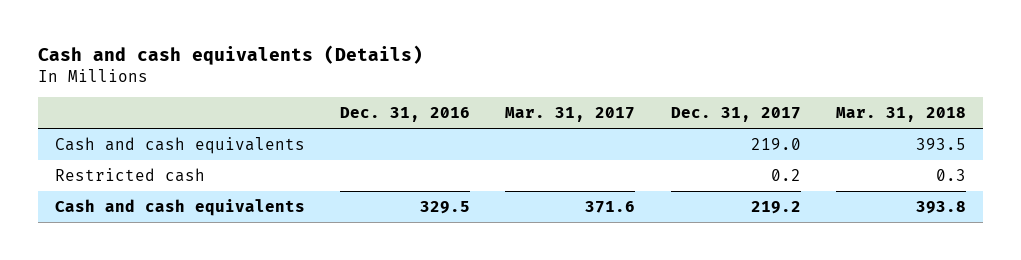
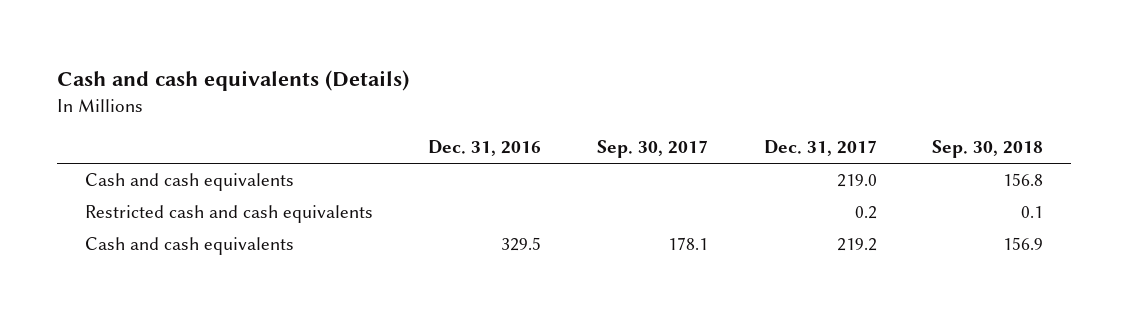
- | Dec. 31, 2016 | Mar. 31, 2017 | Dec. 31, 2017 | Mar. 31, 2018
+ | Dec. 31, 2016 | Sep. 30, 2017 | Dec. 31, 2017 | Sep. 30, 2018
- Restricted cash | | | 0.2 | 0.3
+ Restricted cash and cash equivalents | | | 0.2 | 0.1

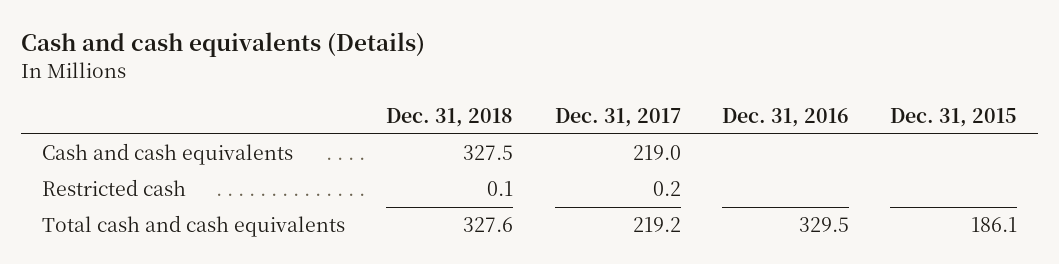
- | Dec. 31, 2016 | Sep. 30, 2017 | Dec. 31, 2017 | Sep. 30, 2018
+ | Dec. 31, 2018 | Dec. 31, 2017 | Dec. 31, 2016 | Dec. 31, 2015
- Restricted cash and cash equivalents | | | 0.2 | 0.1
- Cash and cash equivalents | 329.5 | 178.1 | 219.2 | 156.9
+ Restricted cash | 0.1 | 0.2 | |
+ Total cash and cash equivalents | 327.6 | 219.2 | 329.5 | 186.1

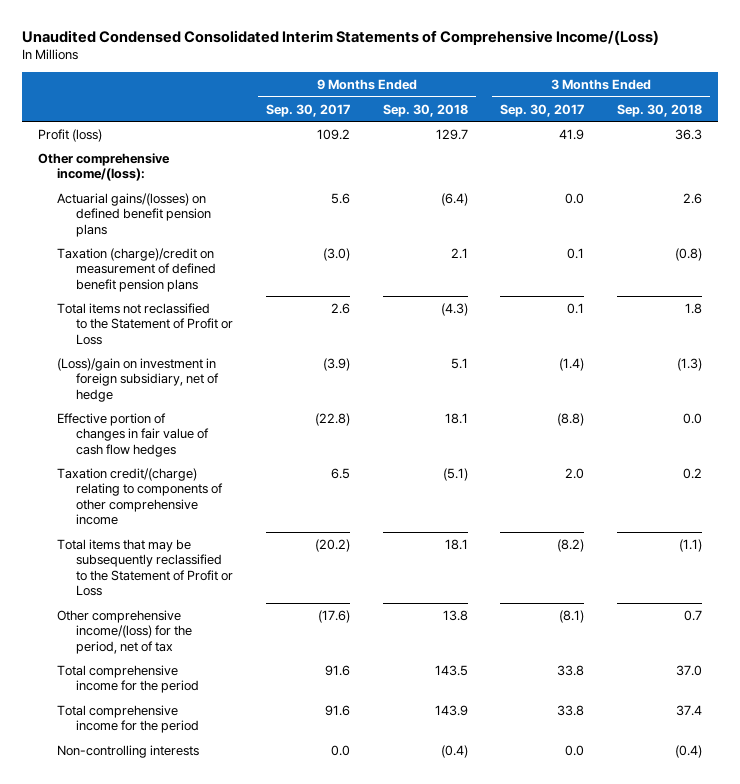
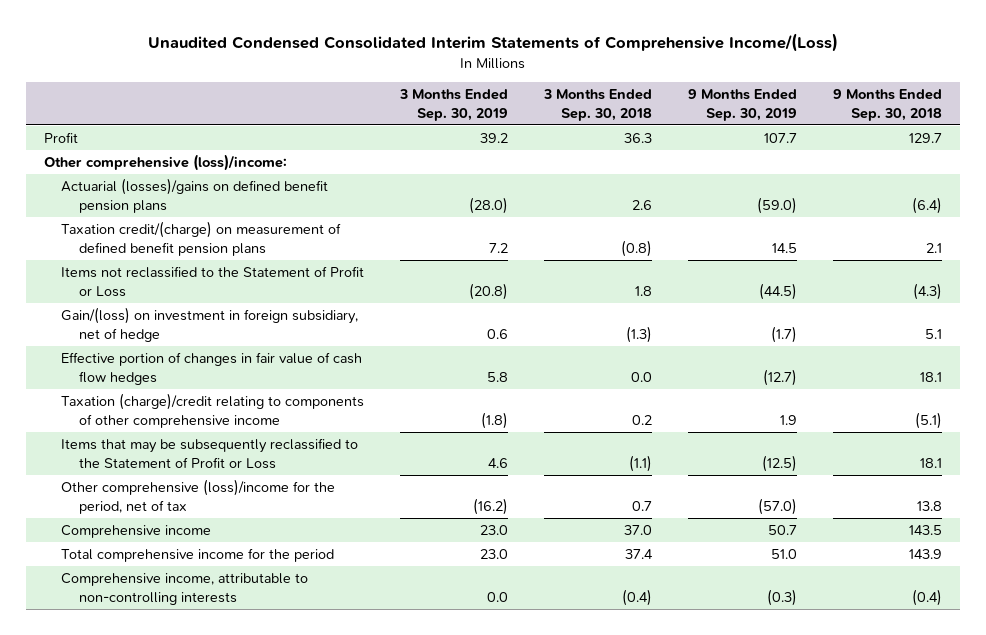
- | 9 Months Ended Sep. 30, 2017 | 9 Months Ended Sep. 30, 2018 | 3 Months Ended Sep. 30, 2017 | 3 Months Ended Sep. 30, 2018
+ | 3 Months Ended Sep. 30, 2019 | 3 Months Ended Sep. 30, 2018 | 9 Months Ended Sep. 30, 2019 | 9 Months Ended Sep. 30, 2018
- Profit (loss) | 109.2 | 129.7 | 41.9 | 36.3
- Other comprehensive income/(loss):
- Actuarial gains/(losses) on defined benefit pension plans | 5.6 | (6.4) | 0.0 | 2.6
- Taxation (charge)/credit on measurement of defined benefit pension plans | (3.0) | 2.1 | 0.1 | (0.8)
- Total items not reclassified to the Statement of Profit or Loss | 2.6 | (4.3) | 0.1 | 1.8
- (Loss)/gain on investment in foreign subsidiary, net of hedge | (3.9) | 5.1 | (1.4) | (1.3)
+ Profit | 39.2 | 36.3 | 107.7 | 129.7
+ Other comprehensive (loss)/income:
+ Actuarial (losses)/gains on defined benefit pension plans | (28.0) | 2.6 | (59.0) | (6.4)
+ Taxation credit/(charge) on measurement of defined benefit pension plans | 7.2 | (0.8) | 14.5 | 2.1
+ Items not reclassified to the Statement of Profit or Loss | (20.8) | 1.8 | (44.5) | (4.3)
+ Gain/(loss) on investment in foreign subsidiary, net of hedge | 0.6 | (1.3) | (1.7) | 5.1
- Taxation credit/(charge) relating to components of other comprehensive income | 6.5 | (5.1) | 2.0 | 0.2
- Total items that may be subsequently reclassified to the Statement of Profit or Loss | (20.2) | 18.1 | (8.2) | (1.1)
- Other comprehensive income/(loss) for the period, net of tax | (17.6) | 13.8 | (8.1) | 0.7
- Total comprehensive income for the period | 91.6 | 143.5 | 33.8 | 37.0
+ Taxation (charge)/credit relating to components of other comprehensive income | (1.8) | 0.2 | 1.9 | (5.1)
+ Items that may be subsequently reclassified to the Statement of Profit or Loss | 4.6 | (1.1) | (12.5) | 18.1
+ Other comprehensive (loss)/income for the period, net of tax | (16.2) | 0.7 | (57.0) | 13.8
+ Comprehensive income | 23.0 | 37.0 | 50.7 | 143.5
- Non-controlling interests | 0.0 | (0.4) | 0.0 | (0.4)
+ Comprehensive income, attributable to non-controlling interests | 0.0 | (0.4) | (0.3) | (0.4)

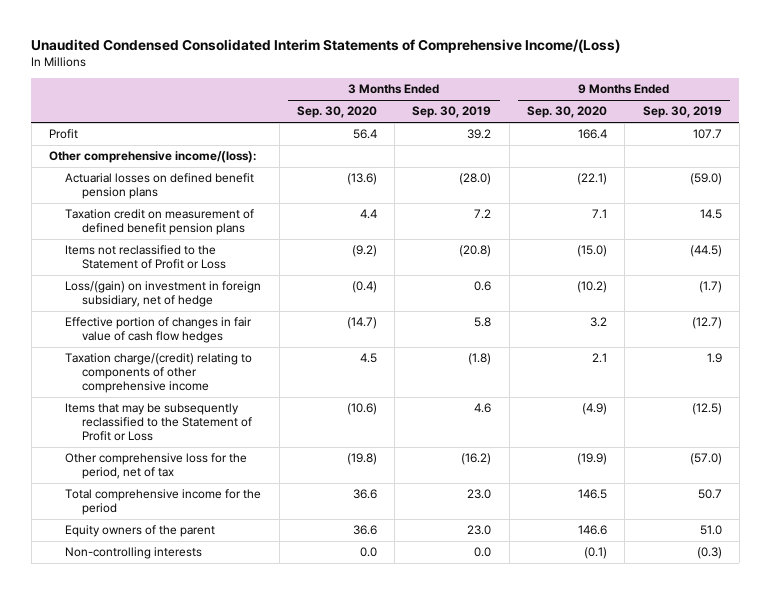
- | 3 Months Ended Sep. 30, 2019 | 3 Months Ended Sep. 30, 2018 | 9 Months Ended Sep. 30, 2019 | 9 Months Ended Sep. 30, 2018
+ | 3 Months Ended Sep. 30, 2020 | 3 Months Ended Sep. 30, 2019 | 9 Months Ended Sep. 30, 2020 | 9 Months Ended Sep. 30, 2019
- Other comprehensive (loss)/income:
- Actuarial (losses)/gains on defined benefit pension plans | (28.0) | 2.6 | (59.0) | (6.4)
- Taxation credit/(charge) on measurement of defined benefit pension plans | 7.2 | (0.8) | 14.5 | 2.1
+ Other comprehensive income/(loss):
+ Actuarial losses on defined benefit pension plans | (13.6) | (28.0) | (22.1) | (59.0)
+ Taxation credit on measurement of defined benefit pension plans | 4.4 | 7.2 | 7.1 | 14.5
- Gain/(loss) on investment in foreign subsidiary, net of hedge | 0.6 | (1.3) | (1.7) | 5.1
+ Loss/(gain) on investment in foreign subsidiary, net of hedge | (0.4) | 0.6 | (10.2) | (1.7)
- Taxation (charge)/credit relating to components of other comprehensive income | (1.8) | 0.2 | 1.9 | (5.1)
+ Taxation charge/(credit) relating to components of other comprehensive income | 4.5 | (1.8) | 2.1 | 1.9
- Other comprehensive (loss)/income for the period, net of tax | (16.2) | 0.7 | (57.0) | 13.8
- Comprehensive income | 23.0 | 37.0 | 50.7 | 143.5
- Total comprehensive income for the period | 23.0 | 37.4 | 51.0 | 143.9
- Comprehensive income, attributable to non-controlling interests | 0.0 | (0.4) | (0.3) | (0.4)
+ Other comprehensive loss for the period, net of tax | (19.8) | (16.2) | (19.9) | (57.0)
+ Total comprehensive income for the period | 36.6 | 23.0 | 146.5 | 50.7
+ Equity owners of the parent | 36.6 | 23.0 | 146.6 | 51.0
+ Non-controlling interests | 0.0 | 0.0 | (0.1) | (0.3)

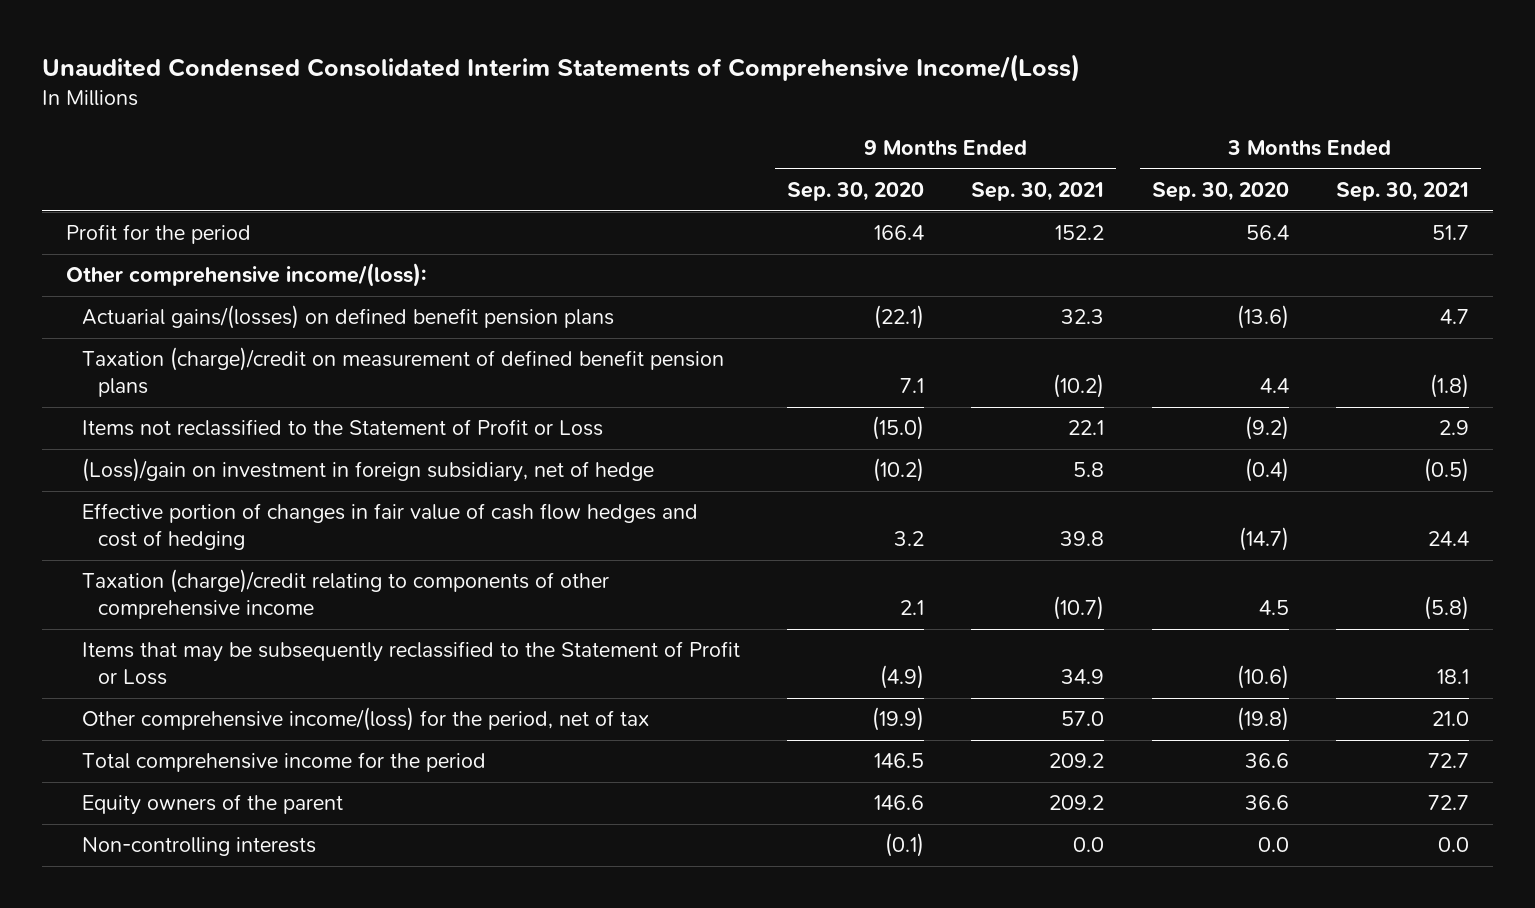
- | 3 Months Ended Sep. 30, 2020 | 3 Months Ended Sep. 30, 2019 | 9 Months Ended Sep. 30, 2020 | 9 Months Ended Sep. 30, 2019
+ | 9 Months Ended Sep. 30, 2020 | 9 Months Ended Sep. 30, 2021 | 3 Months Ended Sep. 30, 2020 | 3 Months Ended Sep. 30, 2021
- Profit | 56.4 | 39.2 | 166.4 | 107.7
+ Profit for the period | 166.4 | 152.2 | 56.4 | 51.7
- Actuarial losses on defined benefit pension plans | (13.6) | (28.0) | (22.1) | (59.0)
- Taxation credit on measurement of defined benefit pension plans | 4.4 | 7.2 | 7.1 | 14.5
+ Actuarial gains/(losses) on defined benefit pension plans | (22.1) | 32.3 | (13.6) | 4.7
+ Taxation (charge)/credit on measurement of defined benefit pension plans | 7.1 | (10.2) | 4.4 | (1.8)
- Loss/(gain) on investment in foreign subsidiary, net of hedge | (0.4) | 0.6 | (10.2) | (1.7)
- Effective portion of changes in fair value of cash flow hedges | (14.7) | 5.8 | 3.2 | (12.7)
- Taxation charge/(credit) relating to components of other comprehensive income | 4.5 | (1.8) | 2.1 | 1.9
+ (Loss)/gain on investment in foreign subsidiary, net of hedge | (10.2) | 5.8 | (0.4) | (0.5)
+ Effective portion of changes in fair value of cash flow hedges and cost of hedging | 3.2 | 39.8 | (14.7) | 24.4
+ Taxation (charge)/credit relating to components of other comprehensive income | 2.1 | (10.7) | 4.5 | (5.8)
- Other comprehensive loss for the period, net of tax | (19.8) | (16.2) | (19.9) | (57.0)
+ Other comprehensive income/(loss) for the period, net of tax | (19.9) | 57.0 | (19.8) | 21.0

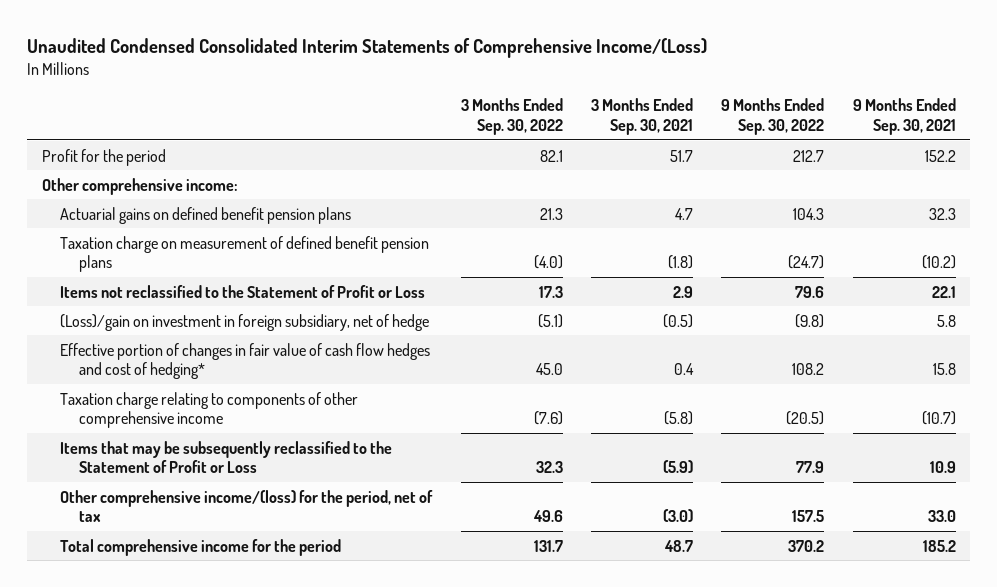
- | 9 Months Ended Sep. 30, 2020 | 9 Months Ended Sep. 30, 2021 | 3 Months Ended Sep. 30, 2020 | 3 Months Ended Sep. 30, 2021
+ | 3 Months Ended Sep. 30, 2022 | 3 Months Ended Sep. 30, 2021 | 9 Months Ended Sep. 30, 2022 | 9 Months Ended Sep. 30, 2021
- Other comprehensive income/(loss):
- Actuarial gains/(losses) on defined benefit pension plans | (22.1) | 32.3 | (13.6) | 4.7
- Taxation (charge)/credit on measurement of defined benefit pension plans | 7.1 | (10.2) | 4.4 | (1.8)
+ Other comprehensive income:
+ Actuarial gains on defined benefit pension plans | 21.3 | 4.7 | 104.3 | 32.3
+ Taxation charge on measurement of defined benefit pension plans | (4.0) | (1.8) | (24.7) | (10.2)
- Effective portion of changes in fair value of cash flow hedges and cost of hedging | 3.2 | 39.8 | (14.7) | 24.4
- Taxation (charge)/credit relating to components of other comprehensive income | 2.1 | (10.7) | 4.5 | (5.8)
- Items that may be subsequently reclassified to the Statement of Profit or Loss | (4.9) | 34.9 | (10.6) | 18.1
- Other comprehensive income/(loss) for the period, net of tax | (19.9) | 57.0 | (19.8) | 21.0
- Total comprehensive income for the period | 146.5 | 209.2 | 36.6 | 72.7
- Equity owners of the parent | 146.6 | 209.2 | 36.6 | 72.7
- Non-controlling interests | (0.1) | 0.0 | 0.0 | 0.0
+ Effective portion of changes in fair value of cash flow hedges and cost of hedging* | 45.0 | 0.4 | 108.2 | 15.8
+ Taxation charge relating to components of other comprehensive income | (7.6) | (5.8) | (20.5) | (10.7)
+ Items that may be subsequently reclassified to the Statement of Profit or Loss | 32.3 | (5.9) | 77.9 | 10.9
+ Other comprehensive income/(loss) for the period, net of tax | 49.6 | (3.0) | 157.5 | 33.0
+ Total comprehensive income for the period | 131.7 | 48.7 | 370.2 | 185.2

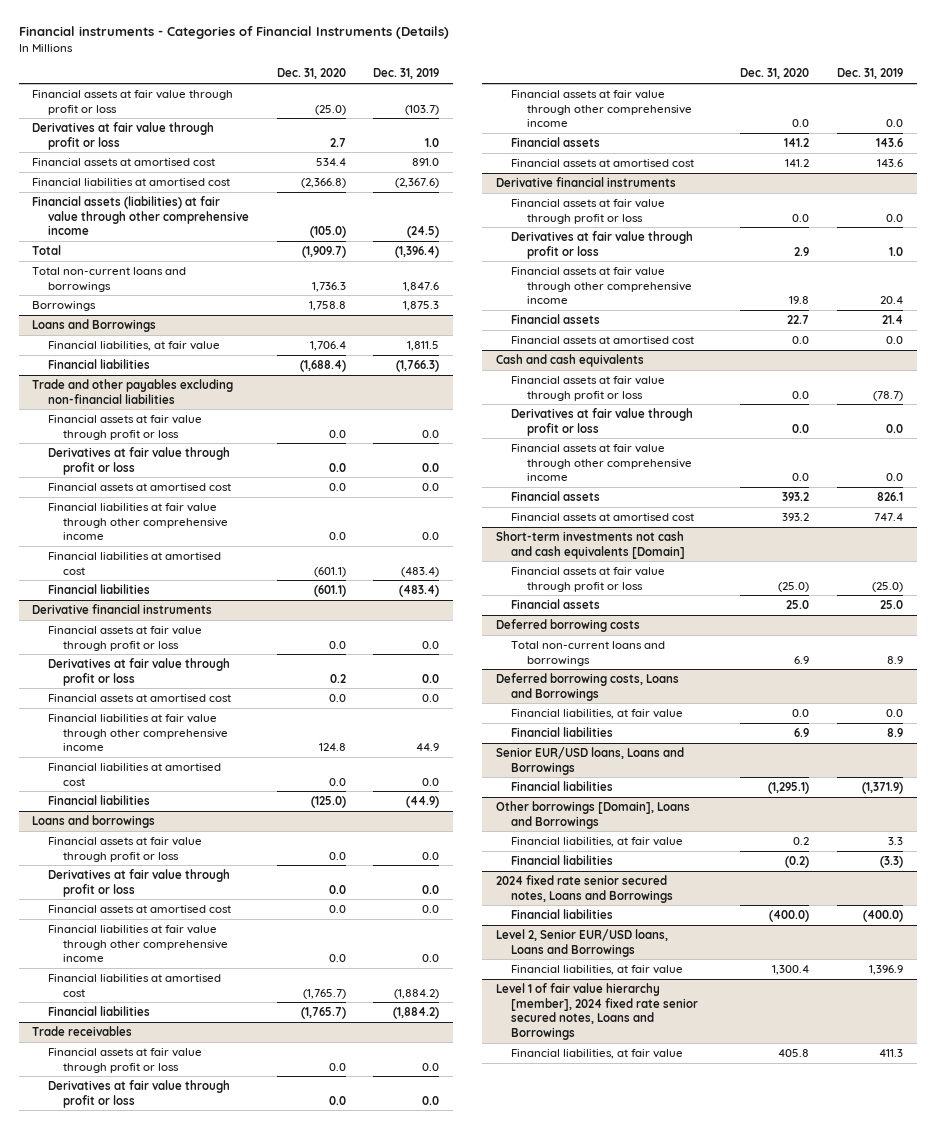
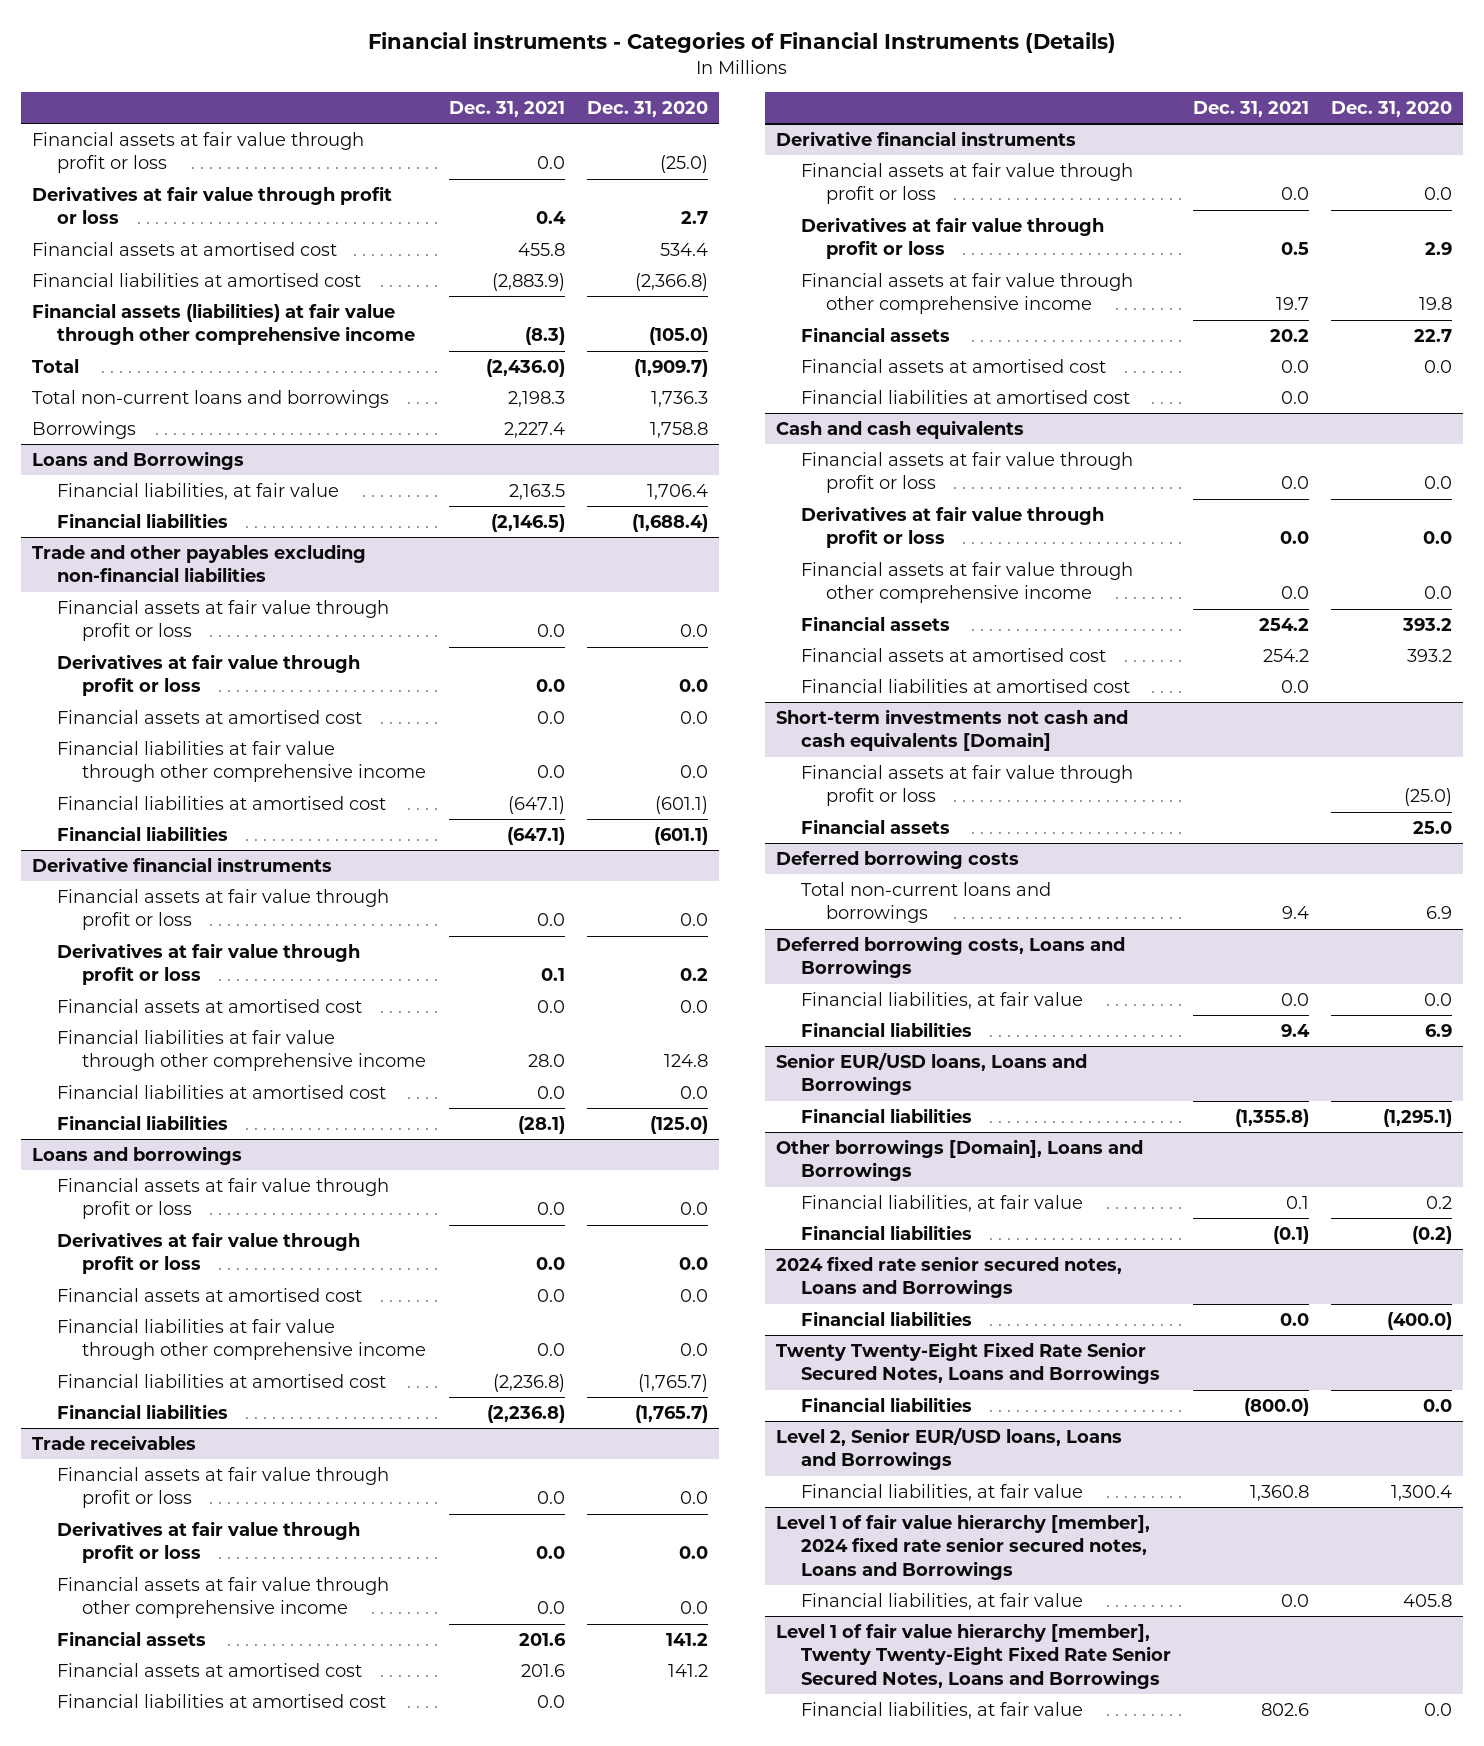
- | Dec. 31, 2020 | Dec. 31, 2019
+ | Dec. 31, 2021 | Dec. 31, 2020
@ Trade receivables
+ Financial liabilities at amortised cost | 0.0 |
@ Derivative financial instruments
+ Financial liabilities at amortised cost | 0.0 |
@ Cash and cash equivalents
+ Financial liabilities at amortised cost | 0.0 |
+ Twenty Twenty-Eight Fixed Rate Senior Secured Notes, Loans and Borrowings
+ Financial liabilities | (800.0) | 0.0
+ Level 1 of fair value hierarchy [member], Twenty Twenty-Eight Fixed Rate Senior Secured Notes, Loans and Borrowings
+ Financial liabilities, at fair value | 802.6 | 0.0

